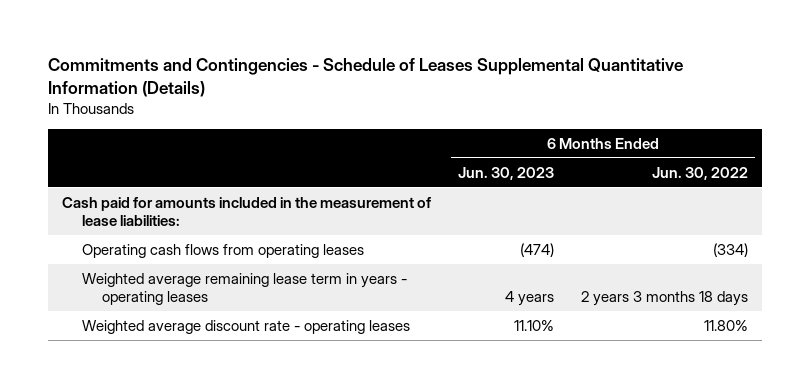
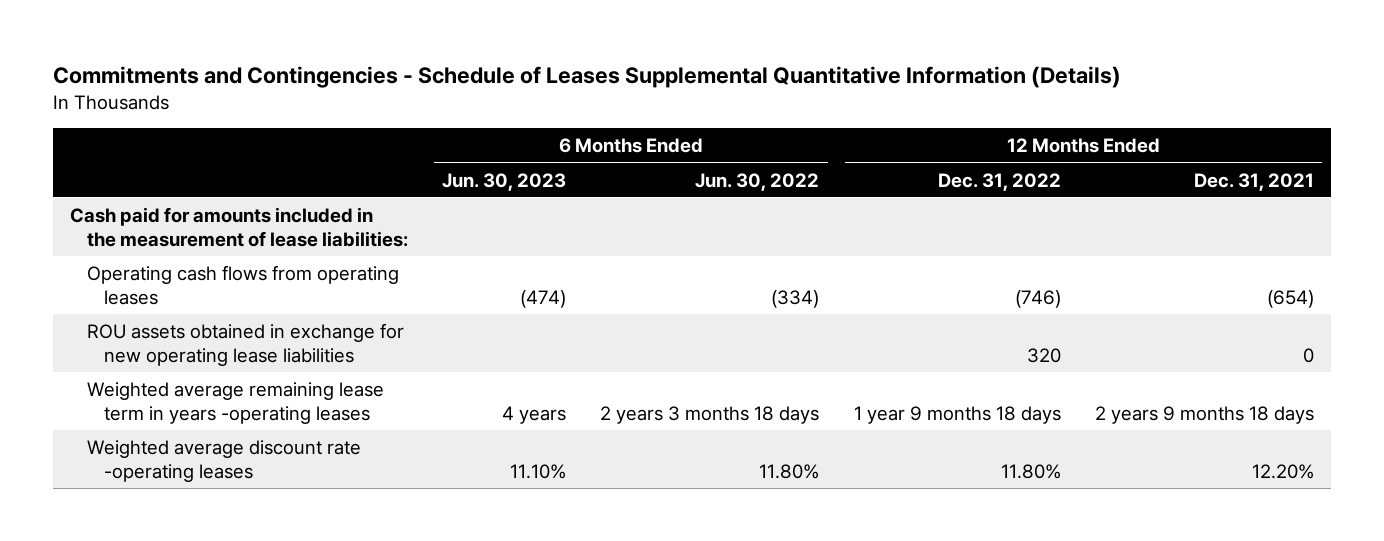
- | 6 Months Ended Jun. 30, 2023 | 6 Months Ended Jun. 30, 2022
+ | 6 Months Ended Jun. 30, 2023 | 6 Months Ended Jun. 30, 2022 | 12 Months Ended Dec. 31, 2022 | 12 Months Ended Dec. 31, 2021
- Weighted average remaining lease term in years - operating leases | 4 years | 2 years 3 months 18 days
- Weighted average discount rate - operating leases | 11.10% | 11.80%
+ ROU assets obtained in exchange for new operating lease liabilities | | | 320 | 0
+ Weighted average remaining lease term in years -operating leases | 4 years | 2 years 3 months 18 days | 1 year 9 months 18 days | 2 years 9 months 18 days
+ Weighted average discount rate -operating leases | 11.10% | 11.80% | 11.80% | 12.20%

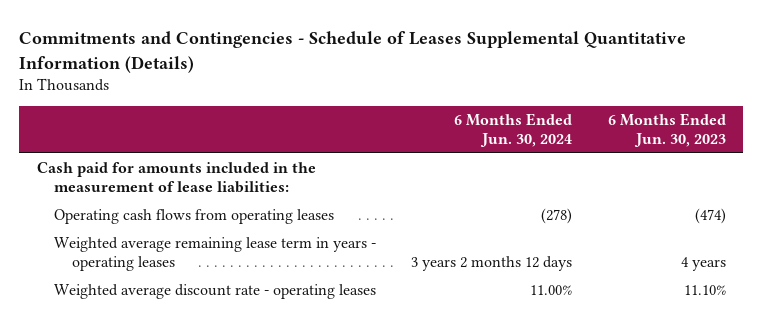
- | 6 Months Ended Jun. 30, 2023 | 6 Months Ended Jun. 30, 2022 | 12 Months Ended Dec. 31, 2022 | 12 Months Ended Dec. 31, 2021
+ | 6 Months Ended Jun. 30, 2024 | 6 Months Ended Jun. 30, 2023
- ROU assets obtained in exchange for new operating lease liabilities | | | 320 | 0
- Weighted average remaining lease term in years -operating leases | 4 years | 2 years 3 months 18 days | 1 year 9 months 18 days | 2 years 9 months 18 days
- Weighted average discount rate -operating leases | 11.10% | 11.80% | 11.80% | 12.20%
+ Weighted average remaining lease term in years - operating leases | 3 years 2 months 12 days | 4 years
+ Weighted average discount rate - operating leases | 11.00% | 11.10%

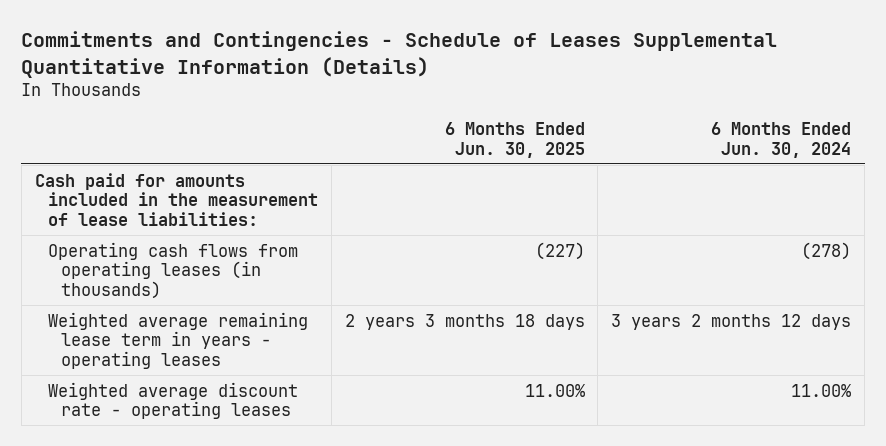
- | 6 Months Ended Jun. 30, 2024 | 6 Months Ended Jun. 30, 2023
+ | 6 Months Ended Jun. 30, 2025 | 6 Months Ended Jun. 30, 2024
- Operating cash flows from operating leases | (278) | (474)
+ Operating cash flows from operating leases (in thousands) | (227) | (278)

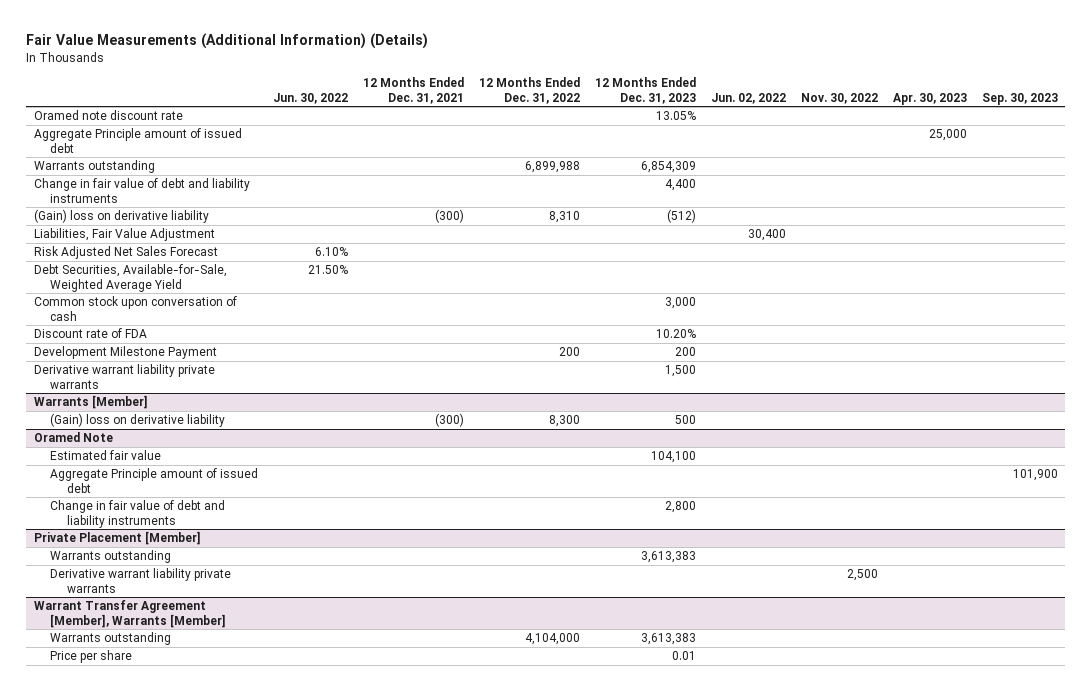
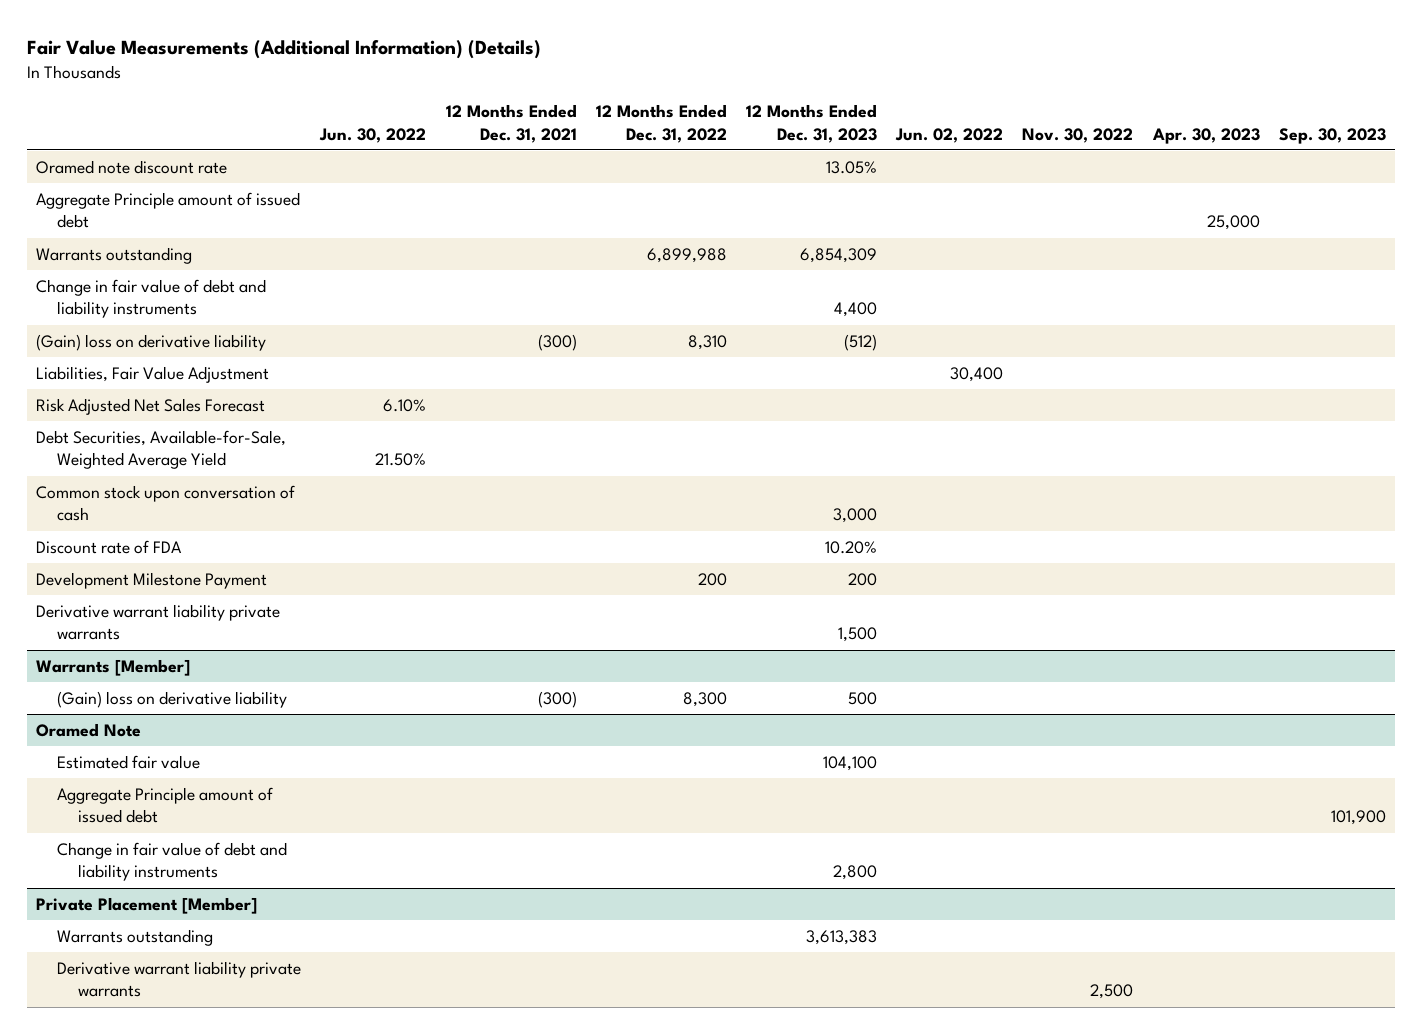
- Warrant Transfer Agreement [Member], Warrants [Member]
- Warrants outstanding | | | 4,104,000 | 3,613,383 | | | |
- Price per share | | | | 0.01 | | | |

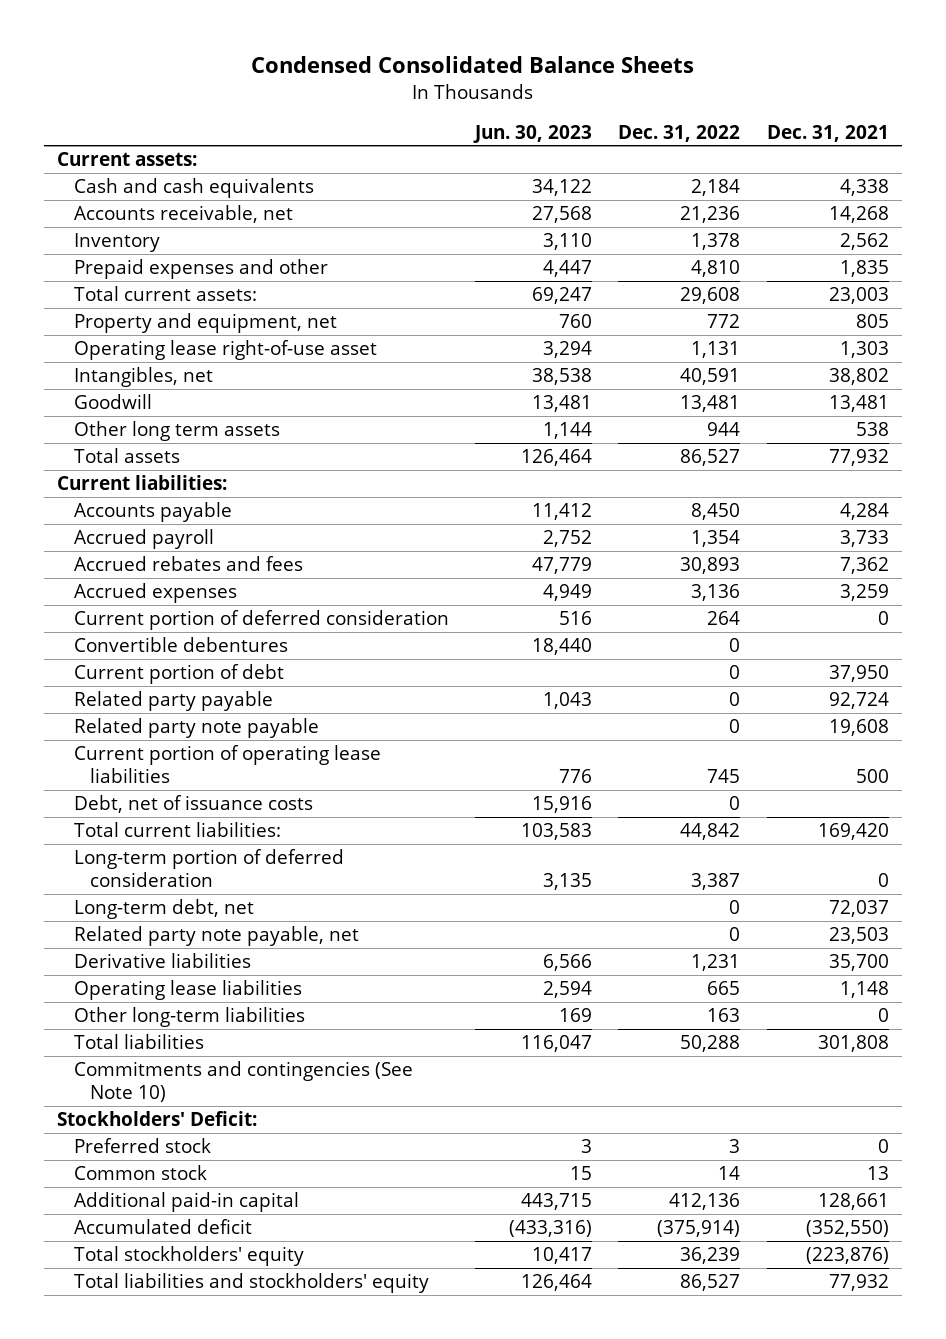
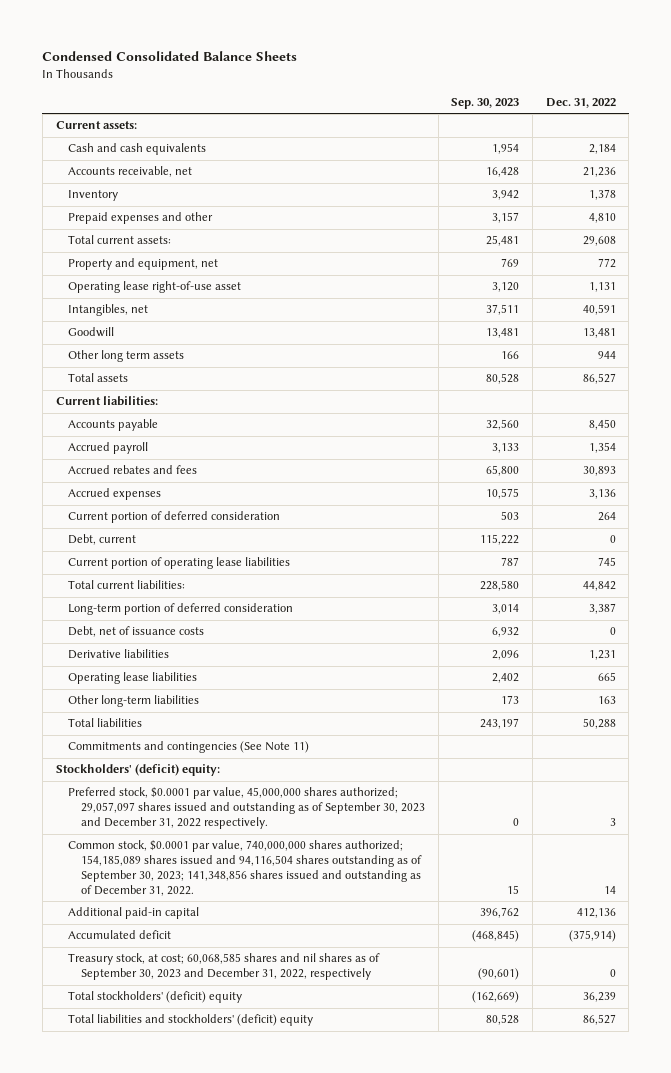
- | Jun. 30, 2023 | Dec. 31, 2022 | Dec. 31, 2021
+ | Sep. 30, 2023 | Dec. 31, 2022
- Convertible debentures | 18,440 | 0 |
- Current portion of debt | | 0 | 37,950
- Related party payable | 1,043 | 0 | 92,724
- Related party note payable | | 0 | 19,608
+ Debt, current | 115,222 | 0
- Long-term debt, net | | 0 | 72,037
- Related party note payable, net | | 0 | 23,503
moved down: Debt, net of issuance costs | 6,932 | 0
- Commitments and contingencies (See Note 10)
- Stockholders' Deficit:
- Preferred stock | 3 | 3 | 0
- Common stock | 15 | 14 | 13
+ Commitments and contingencies (See Note 11)
+ Stockholders' (deficit) equity:
+ Preferred stock, $0.0001 par value, 45,000,000 shares authorized; 29,057,097 shares issued and outstanding as of September 30, 2023 and December 31, 2022 respectively. | 0 | 3
+ Common stock, $0.0001 par value, 740,000,000 shares authorized; 154,185,089 shares issued and 94,116,504 shares outstanding as of September 30, 2023; 141,348,856 shares issued and outstanding as of December 31, 2022. | 15 | 14
- Total stockholders' equity | 10,417 | 36,239 | (223,876)
- Total liabilities and stockholders' equity | 126,464 | 86,527 | 77,932
+ Treasury stock, at cost; 60,068,585 shares and nil shares as of September 30, 2023 and December 31, 2022, respectively | (90,601) | 0
+ Total stockholders' (deficit) equity | (162,669) | 36,239
+ Total liabilities and stockholders' (deficit) equity | 80,528 | 86,527

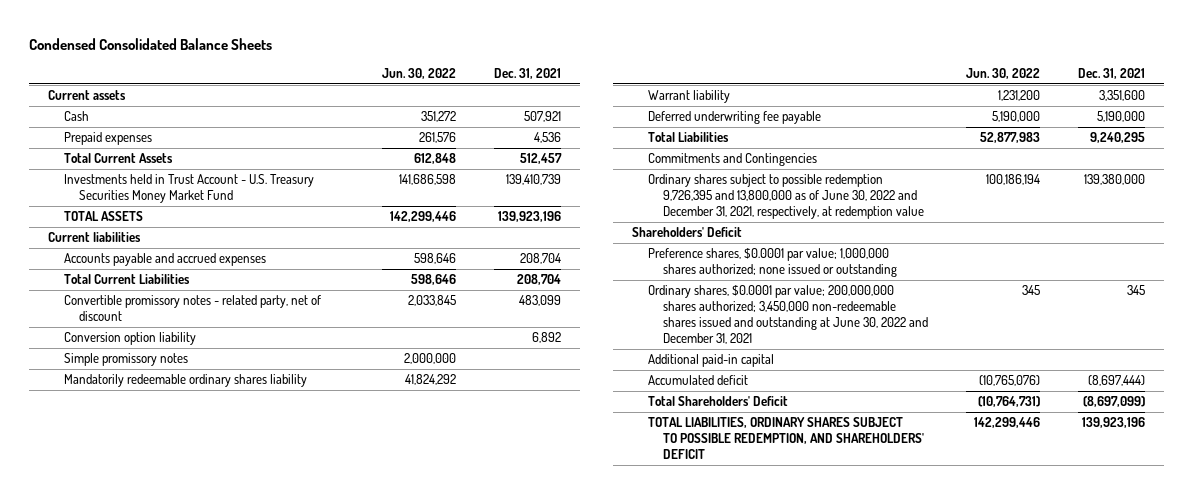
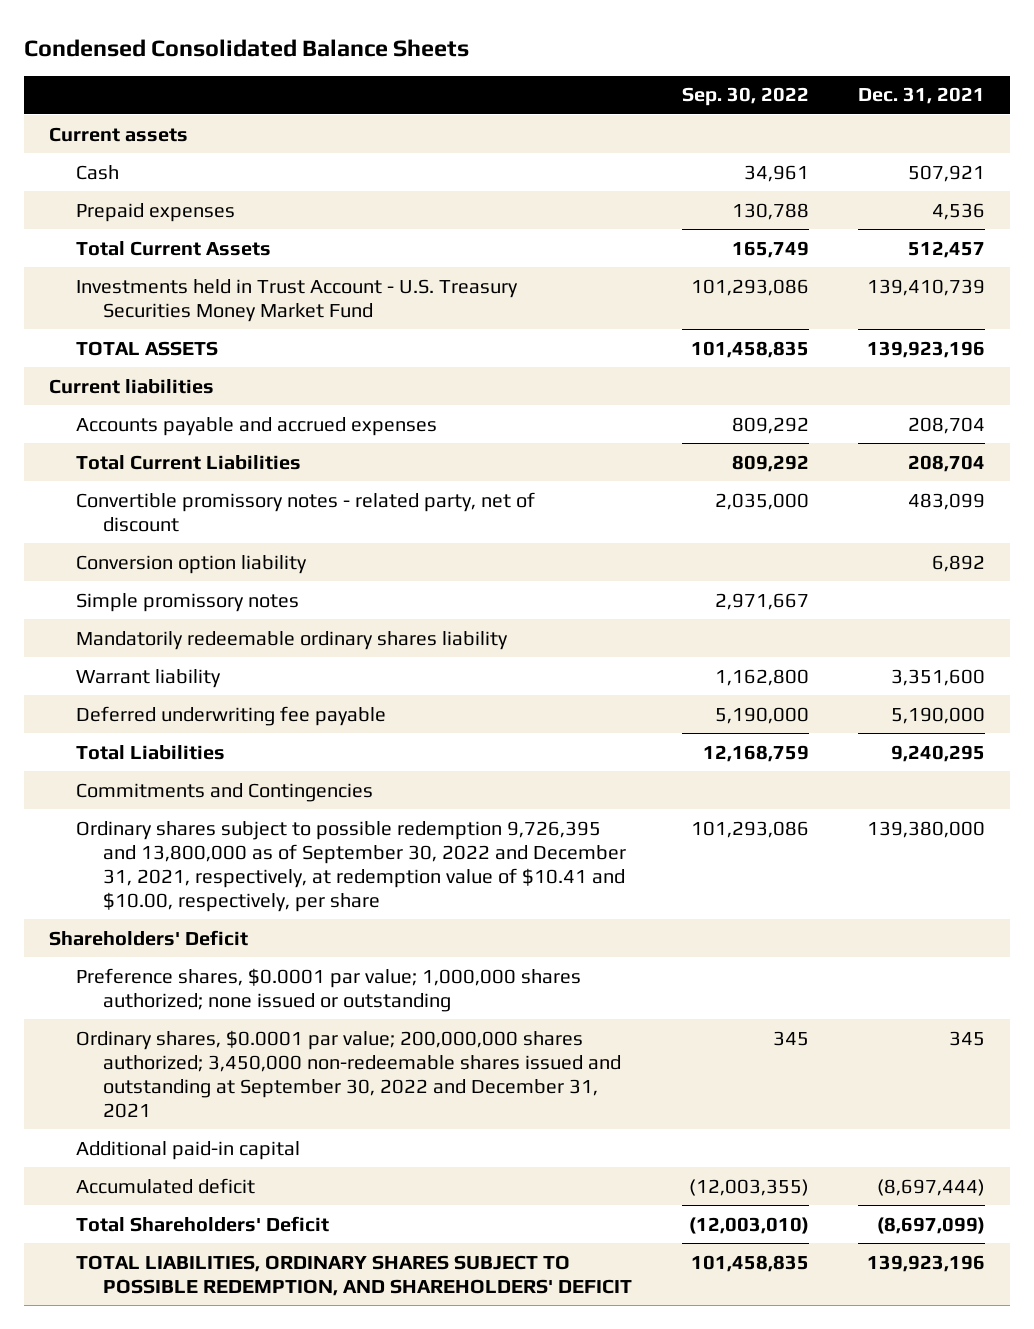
- | Jun. 30, 2022 | Dec. 31, 2021
+ | Sep. 30, 2022 | Dec. 31, 2021
- Ordinary shares subject to possible redemption 9,726,395 and 13,800,000 as of June 30, 2022 and December 31, 2021, respectively, at redemption value | 100,186,194 | 139,380,000
+ Ordinary shares subject to possible redemption 9,726,395 and 13,800,000 as of September 30, 2022 and December 31, 2021, respectively, at redemption value of $10.41 and $10.00, respectively, per share | 101,293,086 | 139,380,000
- Ordinary shares, $0.0001 par value; 200,000,000 shares authorized; 3,450,000 non-redeemable shares issued and outstanding at June 30, 2022 and December 31, 2021 | 345 | 345
+ Ordinary shares, $0.0001 par value; 200,000,000 shares authorized; 3,450,000 non-redeemable shares issued and outstanding at September 30, 2022 and December 31, 2021 | 345 | 345

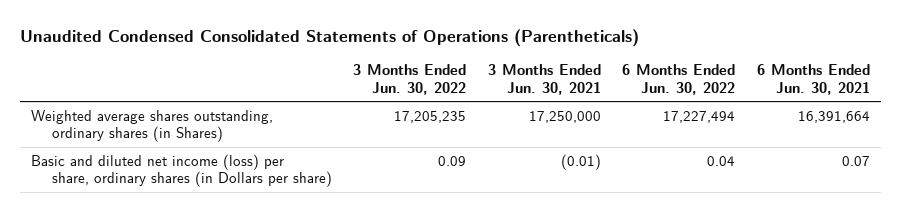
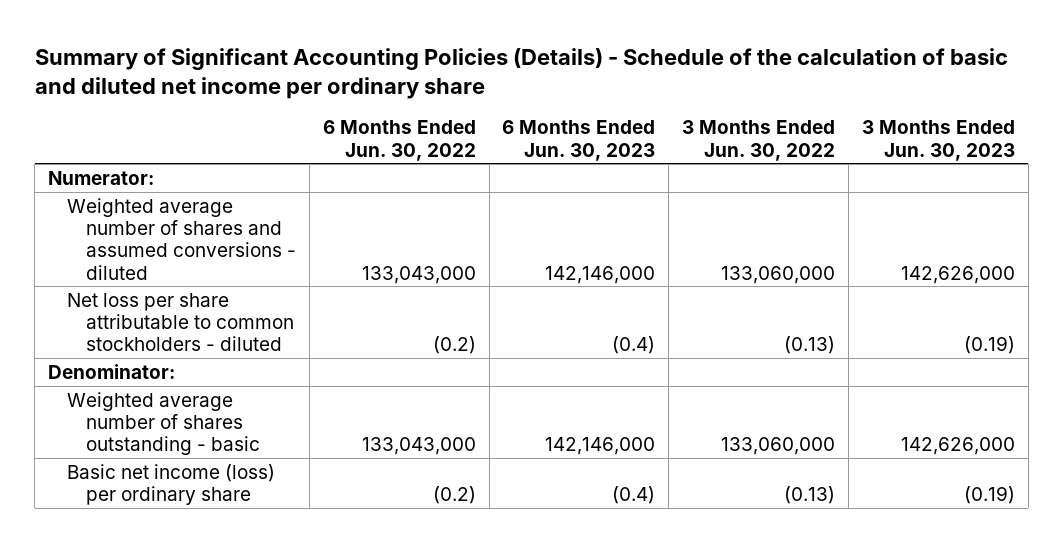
- Unaudited Condensed Consolidated Statements of Operations (Parentheticals)
+ Summary of Significant Accounting Policies (Details) - Schedule of the calculation of basic and diluted net income per ordinary share
- | 3 Months Ended Jun. 30, 2022 | 3 Months Ended Jun. 30, 2021 | 6 Months Ended Jun. 30, 2022 | 6 Months Ended Jun. 30, 2021
+ | 6 Months Ended Jun. 30, 2022 | 6 Months Ended Jun. 30, 2023 | 3 Months Ended Jun. 30, 2022 | 3 Months Ended Jun. 30, 2023
- Weighted average shares outstanding, ordinary shares (in Shares) | 17,205,235 | 17,250,000 | 17,227,494 | 16,391,664
- Basic and diluted net income (loss) per share, ordinary shares (in Dollars per share) | 0.09 | (0.01) | 0.04 | 0.07
+ Numerator:
+ Weighted average number of shares and assumed conversions - diluted | 133,043,000 | 142,146,000 | 133,060,000 | 142,626,000
+ Net loss per share attributable to common stockholders - diluted | (0.2) | (0.4) | (0.13) | (0.19)
+ Denominator:
+ Weighted average number of shares outstanding - basic | 133,043,000 | 142,146,000 | 133,060,000 | 142,626,000
+ Basic net income (loss) per ordinary share | (0.2) | (0.4) | (0.13) | (0.19)

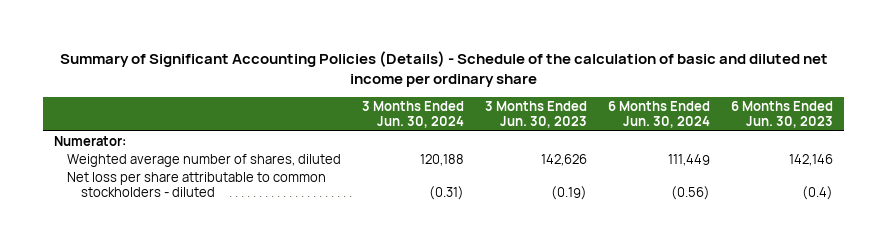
- | 6 Months Ended Jun. 30, 2022 | 6 Months Ended Jun. 30, 2023 | 3 Months Ended Jun. 30, 2022 | 3 Months Ended Jun. 30, 2023
+ | 3 Months Ended Jun. 30, 2024 | 3 Months Ended Jun. 30, 2023 | 6 Months Ended Jun. 30, 2024 | 6 Months Ended Jun. 30, 2023
- Weighted average number of shares and assumed conversions - diluted | 133,043,000 | 142,146,000 | 133,060,000 | 142,626,000
+ Weighted average number of shares, diluted | 120,188 | 142,626 | 111,449 | 142,146
- Denominator:
- Weighted average number of shares outstanding - basic | 133,043,000 | 142,146,000 | 133,060,000 | 142,626,000
- Basic net income (loss) per ordinary share | (0.2) | (0.4) | (0.13) | (0.19)

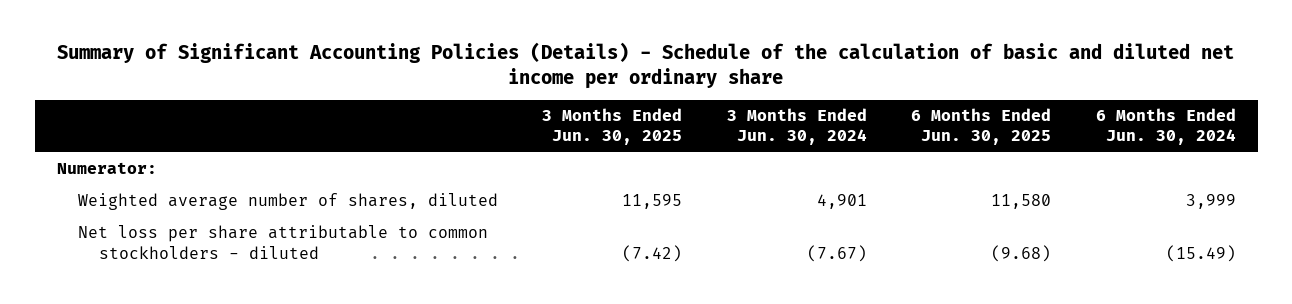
- | 3 Months Ended Jun. 30, 2024 | 3 Months Ended Jun. 30, 2023 | 6 Months Ended Jun. 30, 2024 | 6 Months Ended Jun. 30, 2023
+ | 3 Months Ended Jun. 30, 2025 | 3 Months Ended Jun. 30, 2024 | 6 Months Ended Jun. 30, 2025 | 6 Months Ended Jun. 30, 2024
- Weighted average number of shares, diluted | 120,188 | 142,626 | 111,449 | 142,146
- Net loss per share attributable to common stockholders - diluted | (0.31) | (0.19) | (0.56) | (0.4)
+ Weighted average number of shares, diluted | 11,595 | 4,901 | 11,580 | 3,999
+ Net loss per share attributable to common stockholders - diluted | (7.42) | (7.67) | (9.68) | (15.49)

